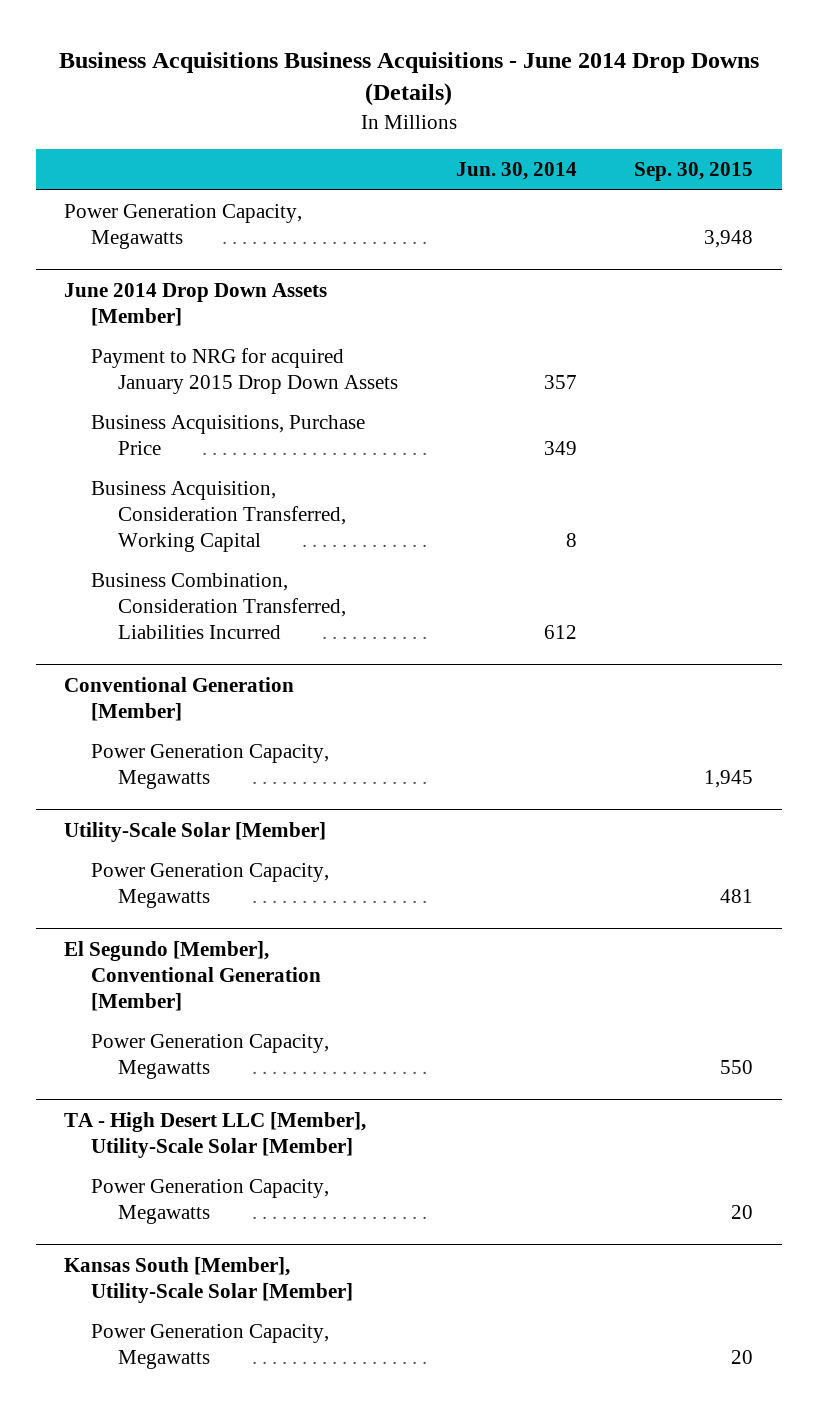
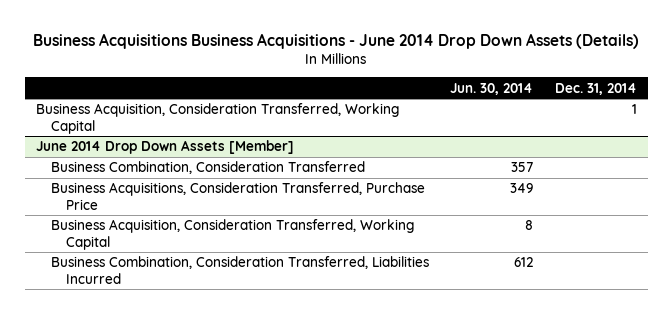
- Business Acquisitions Business Acquisitions - June 2014 Drop Downs (Details)
+ Business Acquisitions Business Acquisitions - June 2014 Drop Down Assets (Details)
- | Jun. 30, 2014 | Sep. 30, 2015
+ | Jun. 30, 2014 | Dec. 31, 2014
- Power Generation Capacity, Megawatts | | 3,948
+ Business Acquisition, Consideration Transferred, Working Capital | | 1
@ June 2014 Drop Down Assets [Member]
- Payment to NRG for acquired January 2015 Drop Down Assets | 357 |
- Business Acquisitions, Purchase Price | 349 |
+ Business Combination, Consideration Transferred | 357 |
+ Business Acquisitions, Consideration Transferred, Purchase Price | 349 |
- Conventional Generation [Member]
- Power Generation Capacity, Megawatts | | 1,945
- Utility-Scale Solar [Member]
- Power Generation Capacity, Megawatts | | 481
- El Segundo [Member], Conventional Generation [Member]
- Power Generation Capacity, Megawatts | | 550
- TA - High Desert LLC [Member], Utility-Scale Solar [Member]
- Power Generation Capacity, Megawatts | | 20
- Kansas South [Member], Utility-Scale Solar [Member]
- Power Generation Capacity, Megawatts | | 20

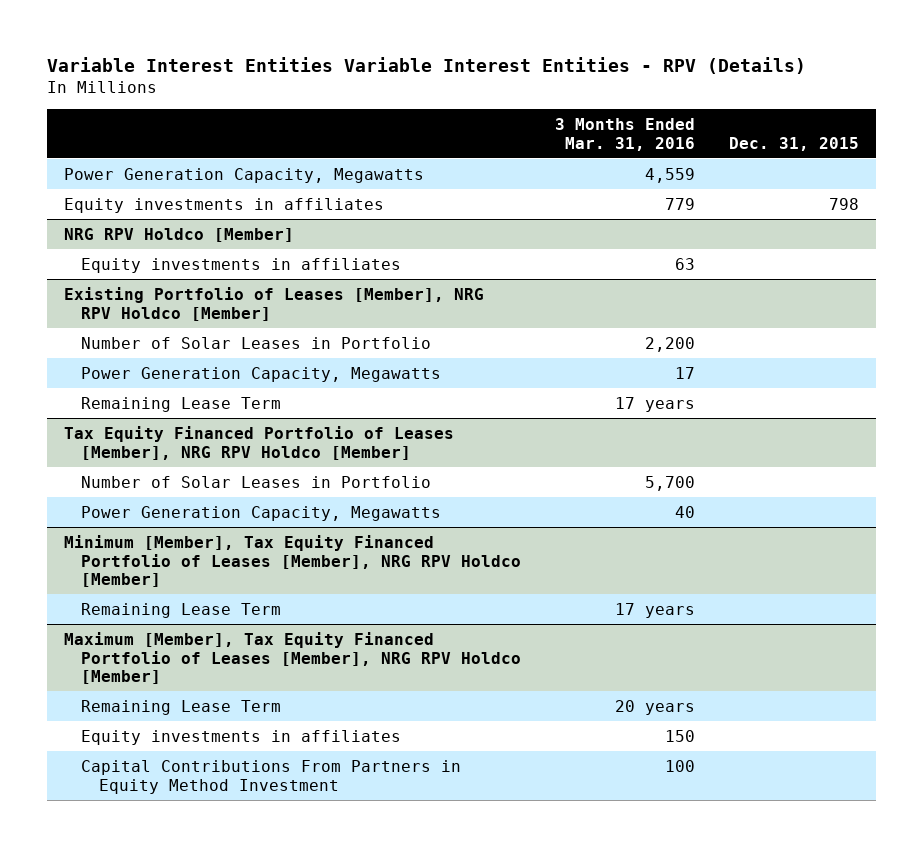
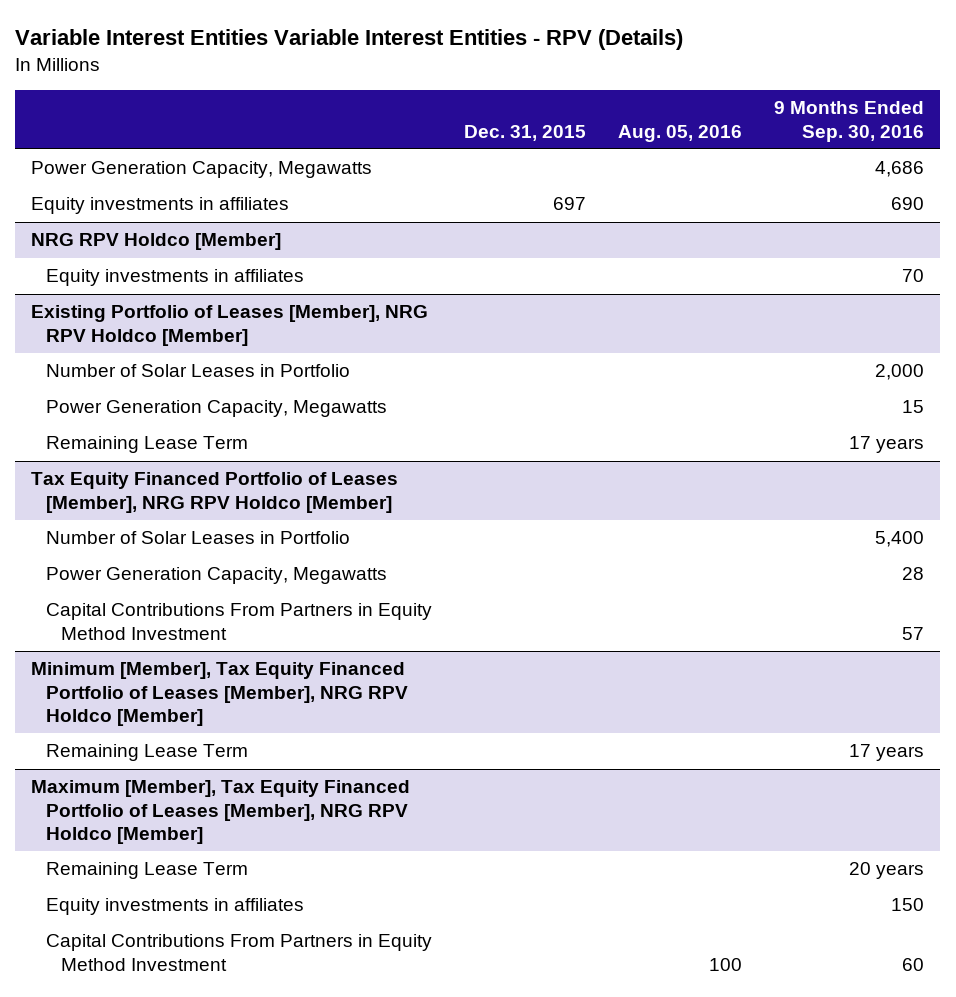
- | 3 Months Ended Mar. 31, 2016 | Dec. 31, 2015
+ | Dec. 31, 2015 | Aug. 05, 2016 | 9 Months Ended Sep. 30, 2016
- Equity investments in affiliates | 779 | 798
+ Equity investments in affiliates | 697 | | 690
@ Tax Equity Financed Portfolio of Leases [Member], NRG RPV Holdco [Member]
+ Capital Contributions From Partners in Equity Method Investment | | | 57

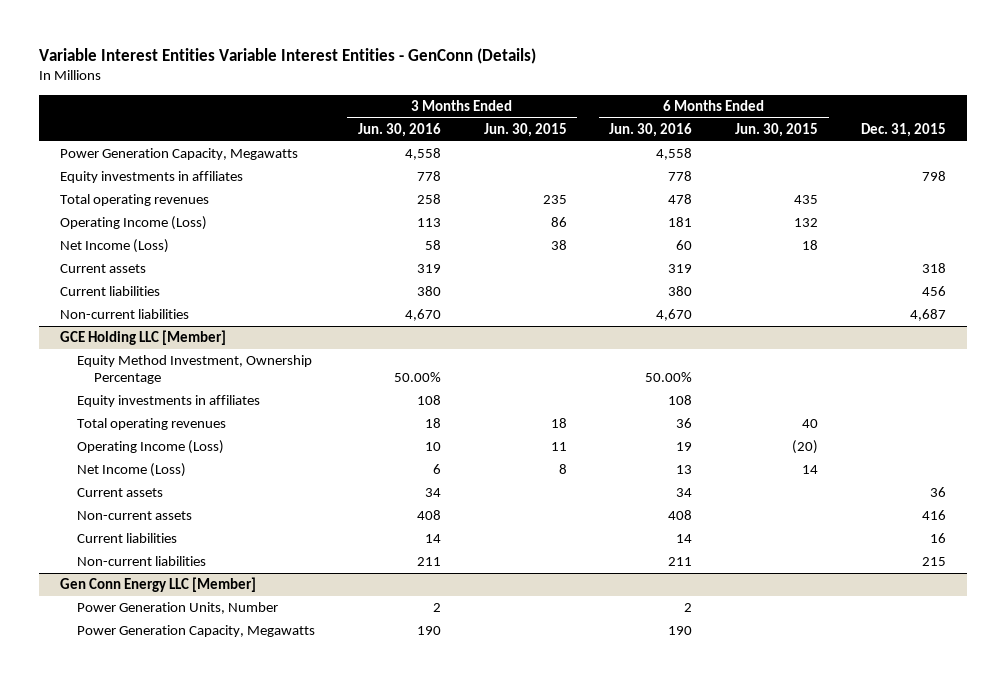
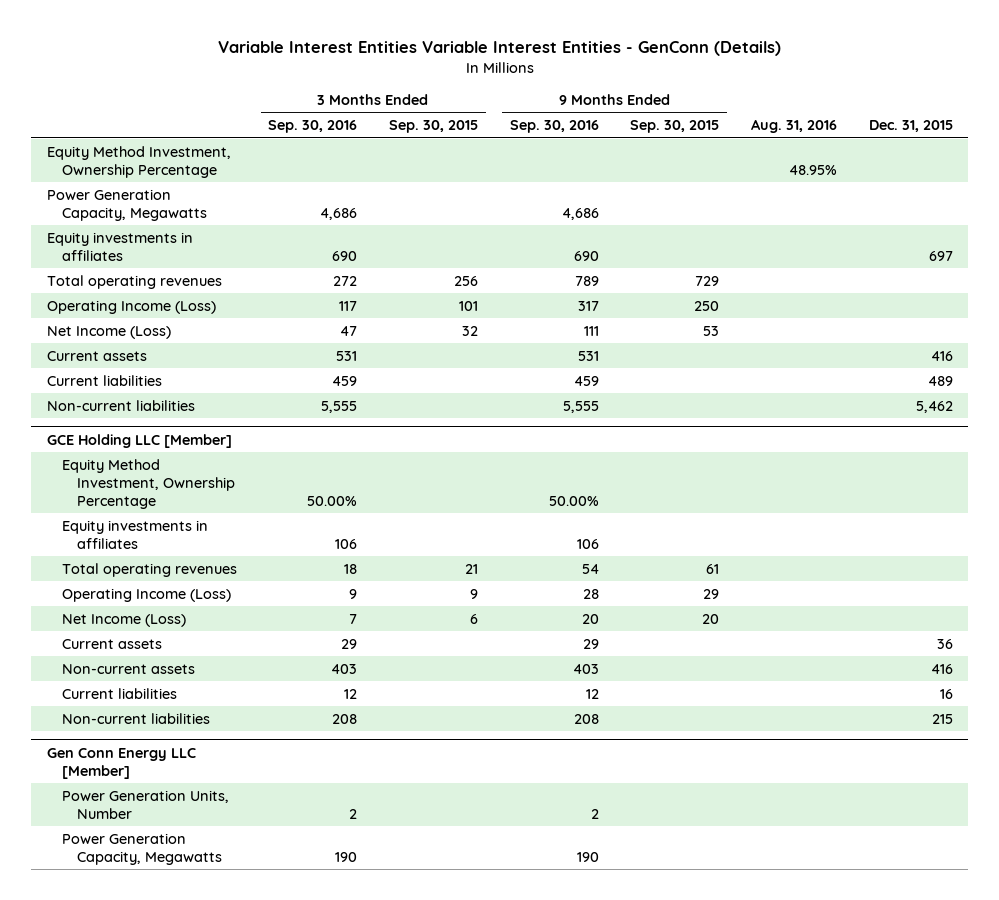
- | 3 Months Ended Jun. 30, 2016 | 3 Months Ended Jun. 30, 2015 | 6 Months Ended Jun. 30, 2016 | 6 Months Ended Jun. 30, 2015 | Dec. 31, 2015
+ | 3 Months Ended Sep. 30, 2016 | 3 Months Ended Sep. 30, 2015 | 9 Months Ended Sep. 30, 2016 | 9 Months Ended Sep. 30, 2015 | Aug. 31, 2016 | Dec. 31, 2015
+ Equity Method Investment, Ownership Percentage | | | | | 48.95% |
- Equity investments in affiliates | 778 | | 778 | | 798
+ Equity investments in affiliates | 690 | | 690 | | | 697
- Current assets | 319 | | 319 | | 318
- Current liabilities | 380 | | 380 | | 456
- Non-current liabilities | 4,670 | | 4,670 | | 4,687
+ Current assets | 531 | | 531 | | | 416
+ Current liabilities | 459 | | 459 | | | 489
+ Non-current liabilities | 5,555 | | 5,555 | | | 5,462

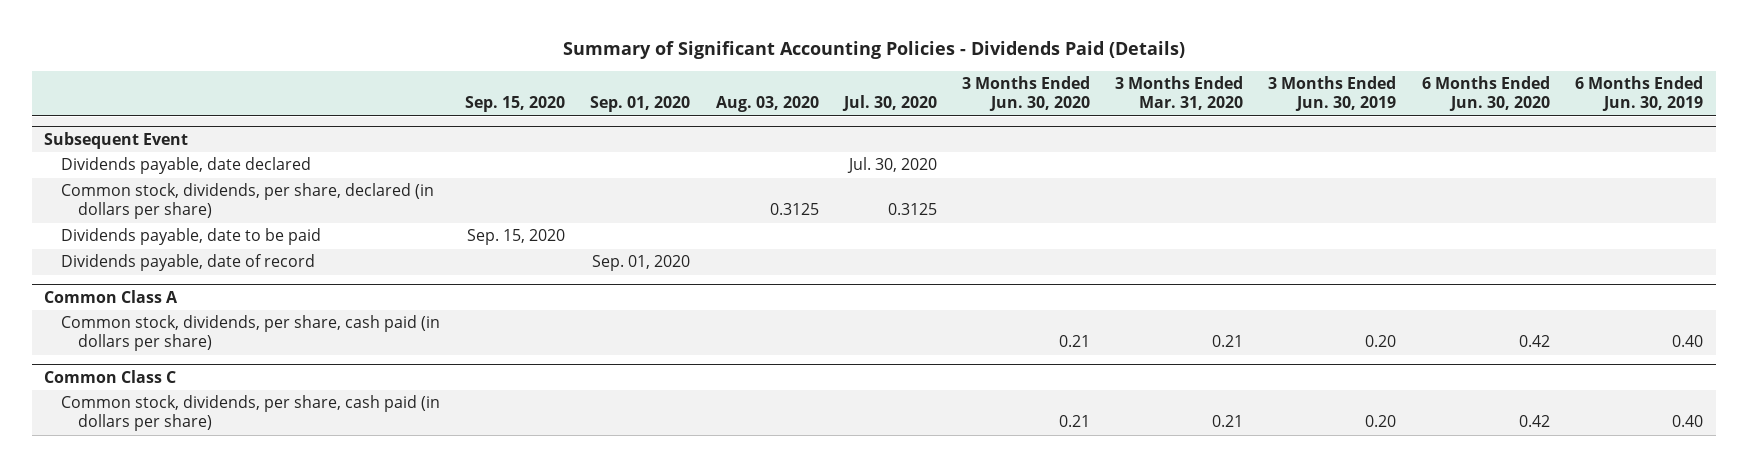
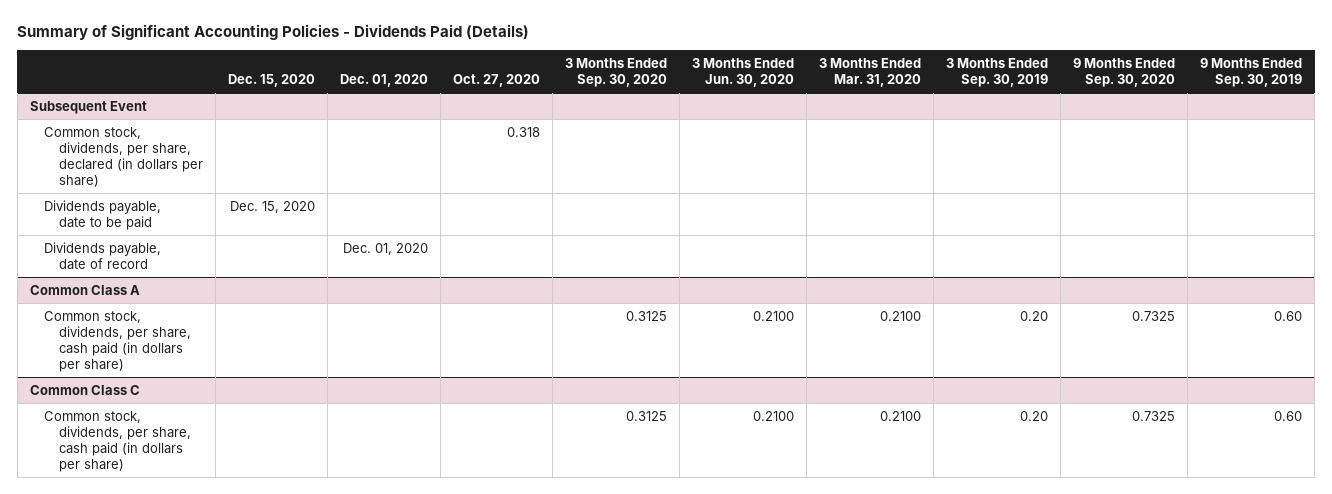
- | Sep. 15, 2020 | Sep. 01, 2020 | Aug. 03, 2020 | Jul. 30, 2020 | 3 Months Ended Jun. 30, 2020 | 3 Months Ended Mar. 31, 2020 | 3 Months Ended Jun. 30, 2019 | 6 Months Ended Jun. 30, 2020 | 6 Months Ended Jun. 30, 2019
+ | Dec. 15, 2020 | Dec. 01, 2020 | Oct. 27, 2020 | 3 Months Ended Sep. 30, 2020 | 3 Months Ended Jun. 30, 2020 | 3 Months Ended Mar. 31, 2020 | 3 Months Ended Sep. 30, 2019 | 9 Months Ended Sep. 30, 2020 | 9 Months Ended Sep. 30, 2019
@ Subsequent Event
- Dividends payable, date declared | | | | Jul. 30, 2020 | | | | |
@ Common Class A
- Common stock, dividends, per share, cash paid (in dollars per share) | | | | | 0.21 | 0.21 | 0.20 | 0.42 | 0.40
+ Common stock, dividends, per share, cash paid (in dollars per share) | | | | 0.3125 | 0.2100 | 0.2100 | 0.20 | 0.7325 | 0.60
@ Common Class C
- Common stock, dividends, per share, cash paid (in dollars per share) | | | | | 0.21 | 0.21 | 0.20 | 0.42 | 0.40
+ Common stock, dividends, per share, cash paid (in dollars per share) | | | | 0.3125 | 0.2100 | 0.2100 | 0.20 | 0.7325 | 0.60

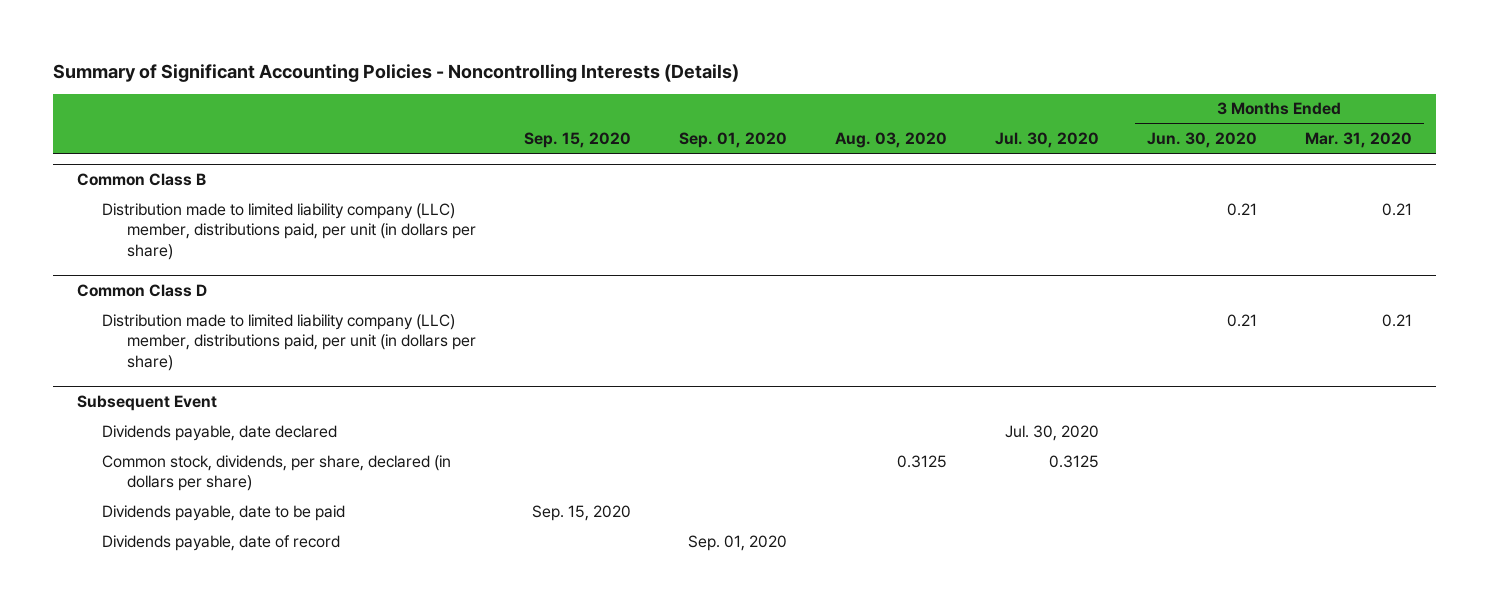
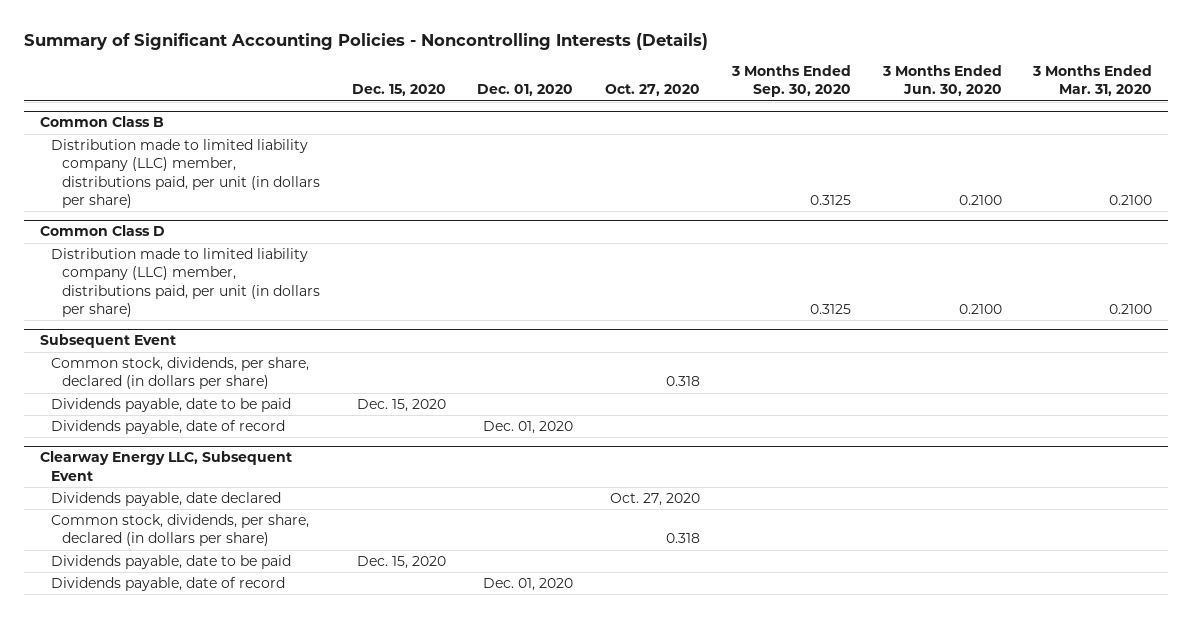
- | Sep. 15, 2020 | Sep. 01, 2020 | Aug. 03, 2020 | Jul. 30, 2020 | 3 Months Ended Jun. 30, 2020 | 3 Months Ended Mar. 31, 2020
+ | Dec. 15, 2020 | Dec. 01, 2020 | Oct. 27, 2020 | 3 Months Ended Sep. 30, 2020 | 3 Months Ended Jun. 30, 2020 | 3 Months Ended Mar. 31, 2020
@ Common Class B
- Distribution made to limited liability company (LLC) member, distributions paid, per unit (in dollars per share) | | | | | 0.21 | 0.21
+ Distribution made to limited liability company (LLC) member, distributions paid, per unit (in dollars per share) | | | | 0.3125 | 0.2100 | 0.2100
@ Common Class D
- Distribution made to limited liability company (LLC) member, distributions paid, per unit (in dollars per share) | | | | | 0.21 | 0.21
+ Distribution made to limited liability company (LLC) member, distributions paid, per unit (in dollars per share) | | | | 0.3125 | 0.2100 | 0.2100
@ Subsequent Event
- Dividends payable, date declared | | | | Jul. 30, 2020 | |
+ Clearway Energy LLC, Subsequent Event
+ Dividends payable, date declared | | | Oct. 27, 2020 | | |
+ Common stock, dividends, per share, declared (in dollars per share) | | | 0.318 | | |
+ Dividends payable, date to be paid | Dec. 15, 2020 | | | | |
+ Dividends payable, date of record | | Dec. 01, 2020 | | | |

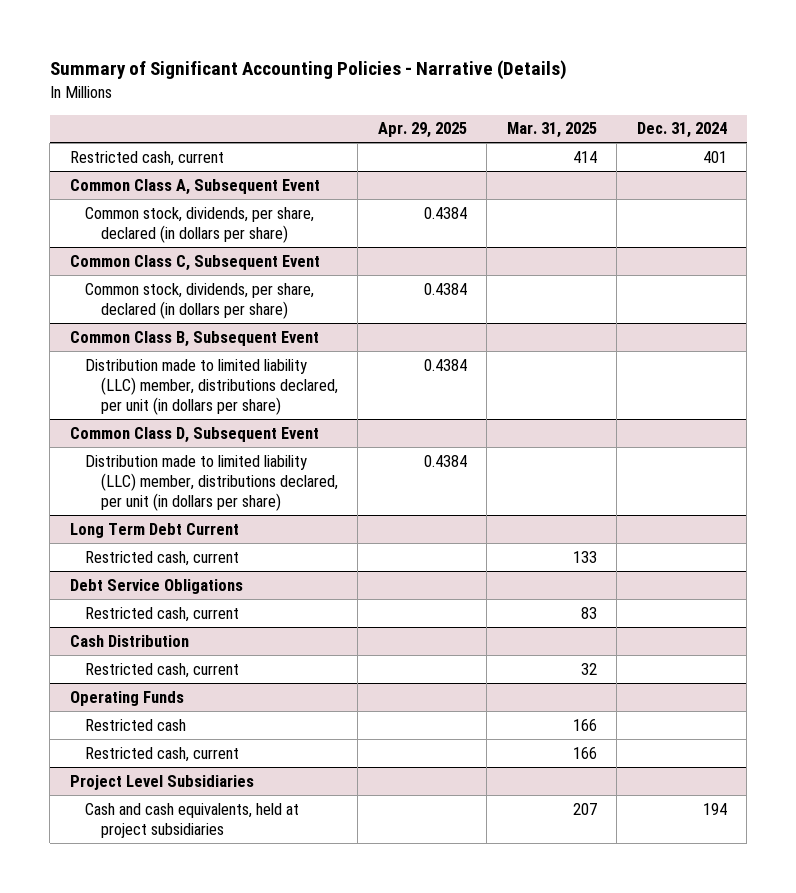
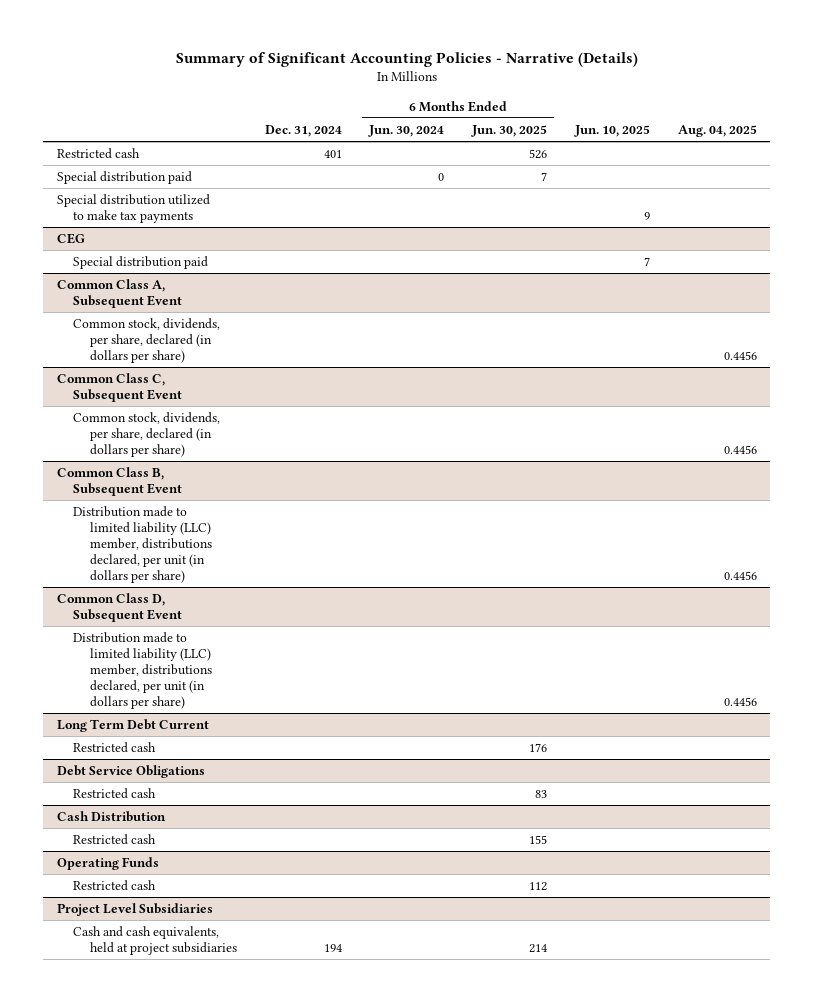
- | Apr. 29, 2025 | Mar. 31, 2025 | Dec. 31, 2024
+ | Dec. 31, 2024 | 6 Months Ended Jun. 30, 2024 | 6 Months Ended Jun. 30, 2025 | Jun. 10, 2025 | Aug. 04, 2025
- Restricted cash, current | | 414 | 401
+ Restricted cash | 401 | | 526 | |
+ Special distribution paid | | 0 | 7 | |
+ Special distribution utilized to make tax payments | | | | 9 |
+ CEG
+ Special distribution paid | | | | 7 |
@ Long Term Debt Current
- Restricted cash, current | | 133 |
+ Restricted cash | | | 176 | |
@ Debt Service Obligations
- Restricted cash, current | | 83 |
+ Restricted cash | | | 83 | |
@ Cash Distribution
- Restricted cash, current | | 32 |
+ Restricted cash | | | 155 | |
@ Operating Funds
- Restricted cash, current | | 166 |

